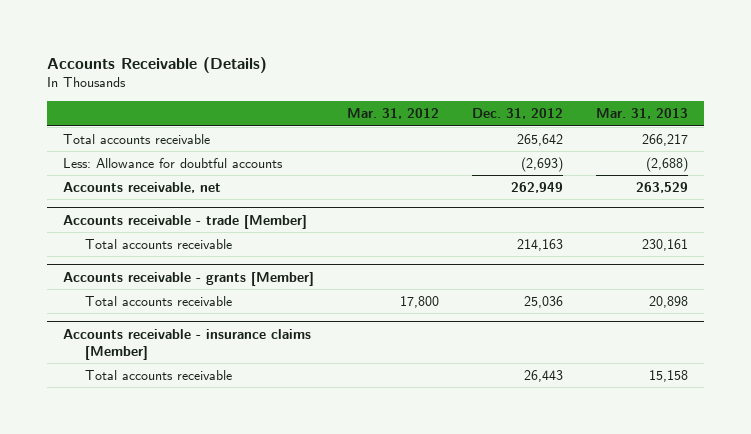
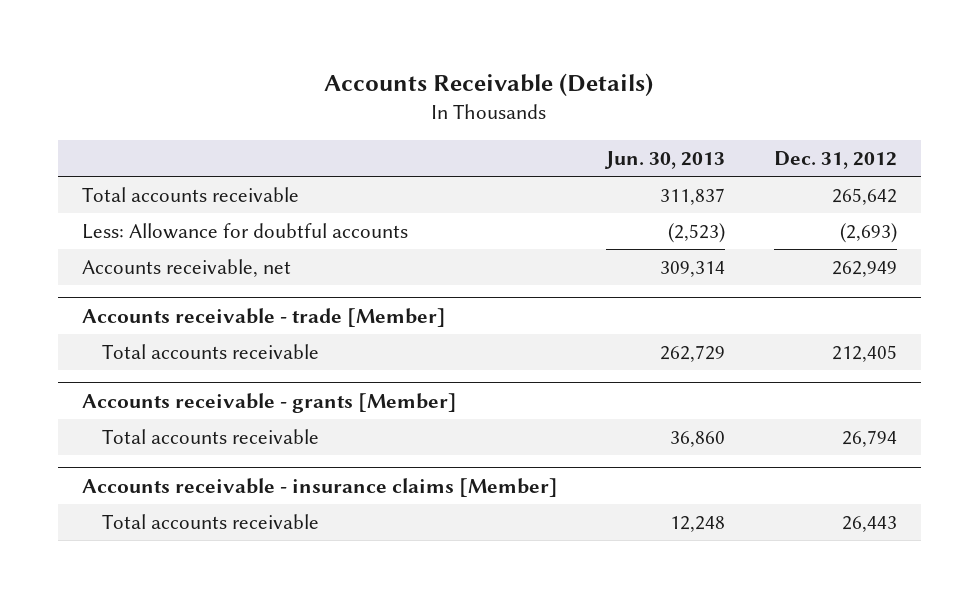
- | Mar. 31, 2012 | Dec. 31, 2012 | Mar. 31, 2013
+ | Jun. 30, 2013 | Dec. 31, 2012
@ Accounts receivable - trade [Member]
- Total accounts receivable | | 214,163 | 230,161
+ Total accounts receivable | 262,729 | 212,405
@ Accounts receivable - grants [Member]
- Total accounts receivable | 17,800 | 25,036 | 20,898
+ Total accounts receivable | 36,860 | 26,794

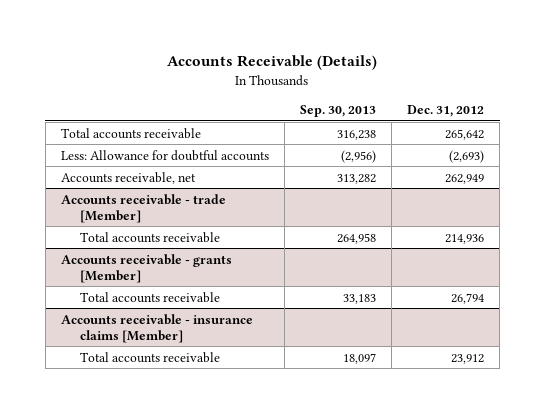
- | Jun. 30, 2013 | Dec. 31, 2012
+ | Sep. 30, 2013 | Dec. 31, 2012
@ Accounts receivable - trade [Member]
- Total accounts receivable | 262,729 | 212,405
+ Total accounts receivable | 264,958 | 214,936
@ Accounts receivable - insurance claims [Member]
- Total accounts receivable | 12,248 | 26,443
+ Total accounts receivable | 18,097 | 23,912

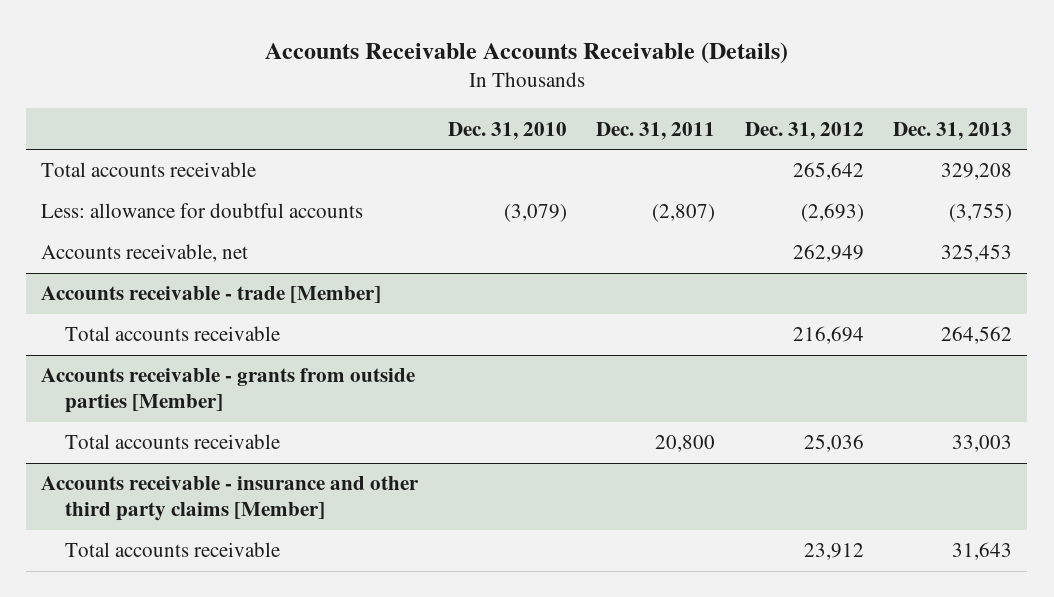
- Accounts Receivable (Details)
+ Accounts Receivable Accounts Receivable (Details)
- | Sep. 30, 2013 | Dec. 31, 2012
+ | Dec. 31, 2010 | Dec. 31, 2011 | Dec. 31, 2012 | Dec. 31, 2013
- Less: Allowance for doubtful accounts | (2,956) | (2,693)
+ Less: allowance for doubtful accounts | (3,079) | (2,807) | (2,693) | (3,755)
@ Accounts receivable - trade [Member]
- Total accounts receivable | 264,958 | 214,936
- Accounts receivable - grants [Member]
- Total accounts receivable | 33,183 | 26,794
- Accounts receivable - insurance claims [Member]
@ Accounts receivable - trade [Member]
+ Total accounts receivable | | | 216,694 | 264,562
+ Accounts receivable - grants from outside parties [Member]
+ Total accounts receivable | | 20,800 | 25,036 | 33,003
+ Accounts receivable - insurance and other third party claims [Member]

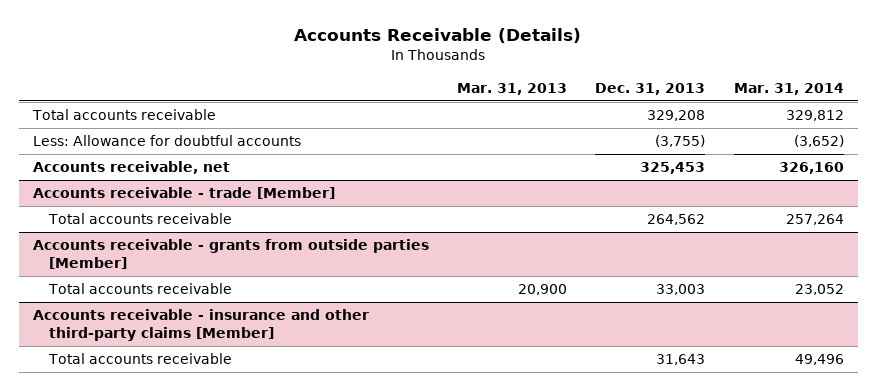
- Accounts Receivable Accounts Receivable (Details)
+ Accounts Receivable (Details)
- | Dec. 31, 2010 | Dec. 31, 2011 | Dec. 31, 2012 | Dec. 31, 2013
+ | Mar. 31, 2013 | Dec. 31, 2013 | Mar. 31, 2014
- Less: allowance for doubtful accounts | (3,079) | (2,807) | (2,693) | (3,755)
+ Less: Allowance for doubtful accounts | | (3,755) | (3,652)
- Accounts receivable - insurance and other third party claims [Member]
+ Accounts receivable - insurance and other third-party claims [Member]

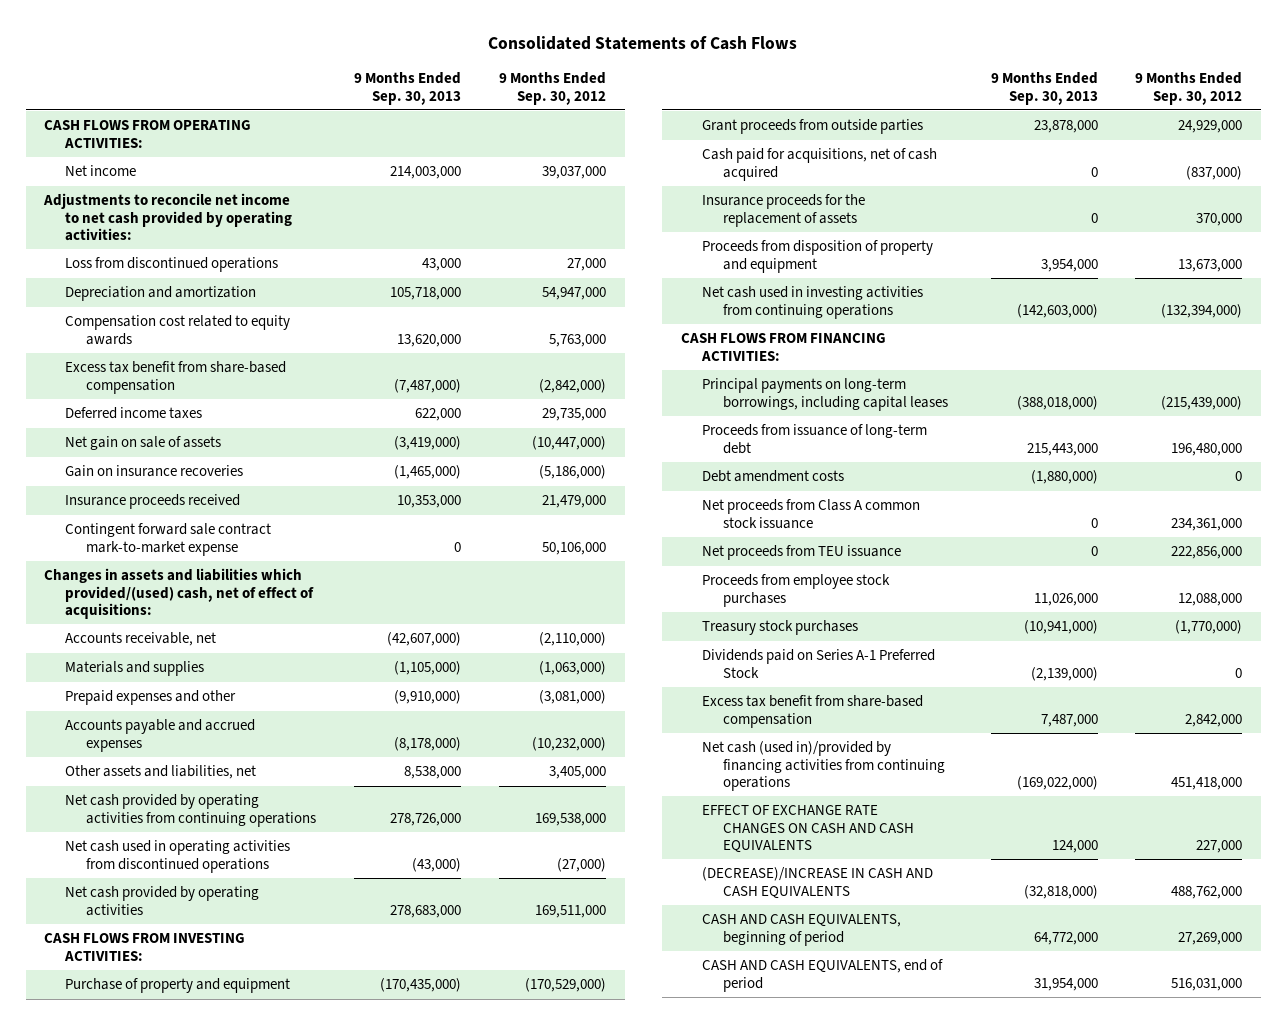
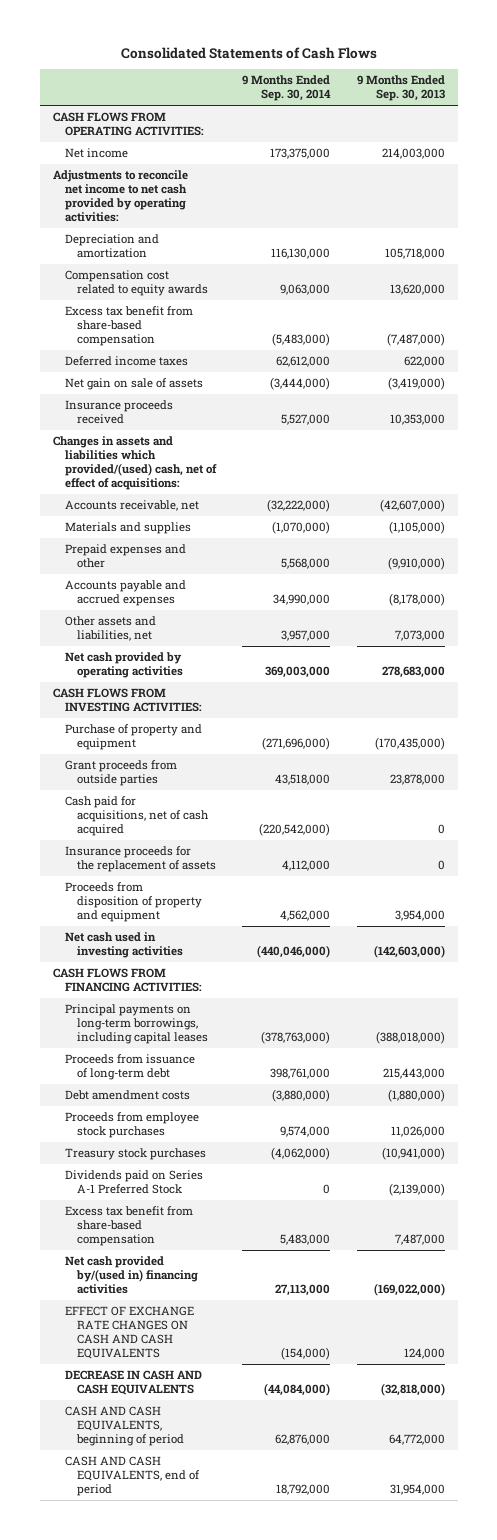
- | 9 Months Ended Sep. 30, 2013 | 9 Months Ended Sep. 30, 2012
+ | 9 Months Ended Sep. 30, 2014 | 9 Months Ended Sep. 30, 2013
- Loss from discontinued operations | 43,000 | 27,000
- Gain on insurance recoveries | (1,465,000) | (5,186,000)
- Contingent forward sale contract mark-to-market expense | 0 | 50,106,000
- Other assets and liabilities, net | 8,538,000 | 3,405,000
- Net cash provided by operating activities from continuing operations | 278,726,000 | 169,538,000
- Net cash used in operating activities from discontinued operations | (43,000) | (27,000)
+ Other assets and liabilities, net | 3,957,000 | 7,073,000
- Net cash used in investing activities from continuing operations | (142,603,000) | (132,394,000)
+ Net cash used in investing activities | (440,046,000) | (142,603,000)
- Net proceeds from Class A common stock issuance | 0 | 234,361,000
- Net proceeds from TEU issuance | 0 | 222,856,000
- Net cash (used in)/provided by financing activities from continuing operations | (169,022,000) | 451,418,000
+ Net cash provided by/(used in) financing activities | 27,113,000 | (169,022,000)
- (DECREASE)/INCREASE IN CASH AND CASH EQUIVALENTS | (32,818,000) | 488,762,000
+ DECREASE IN CASH AND CASH EQUIVALENTS | (44,084,000) | (32,818,000)

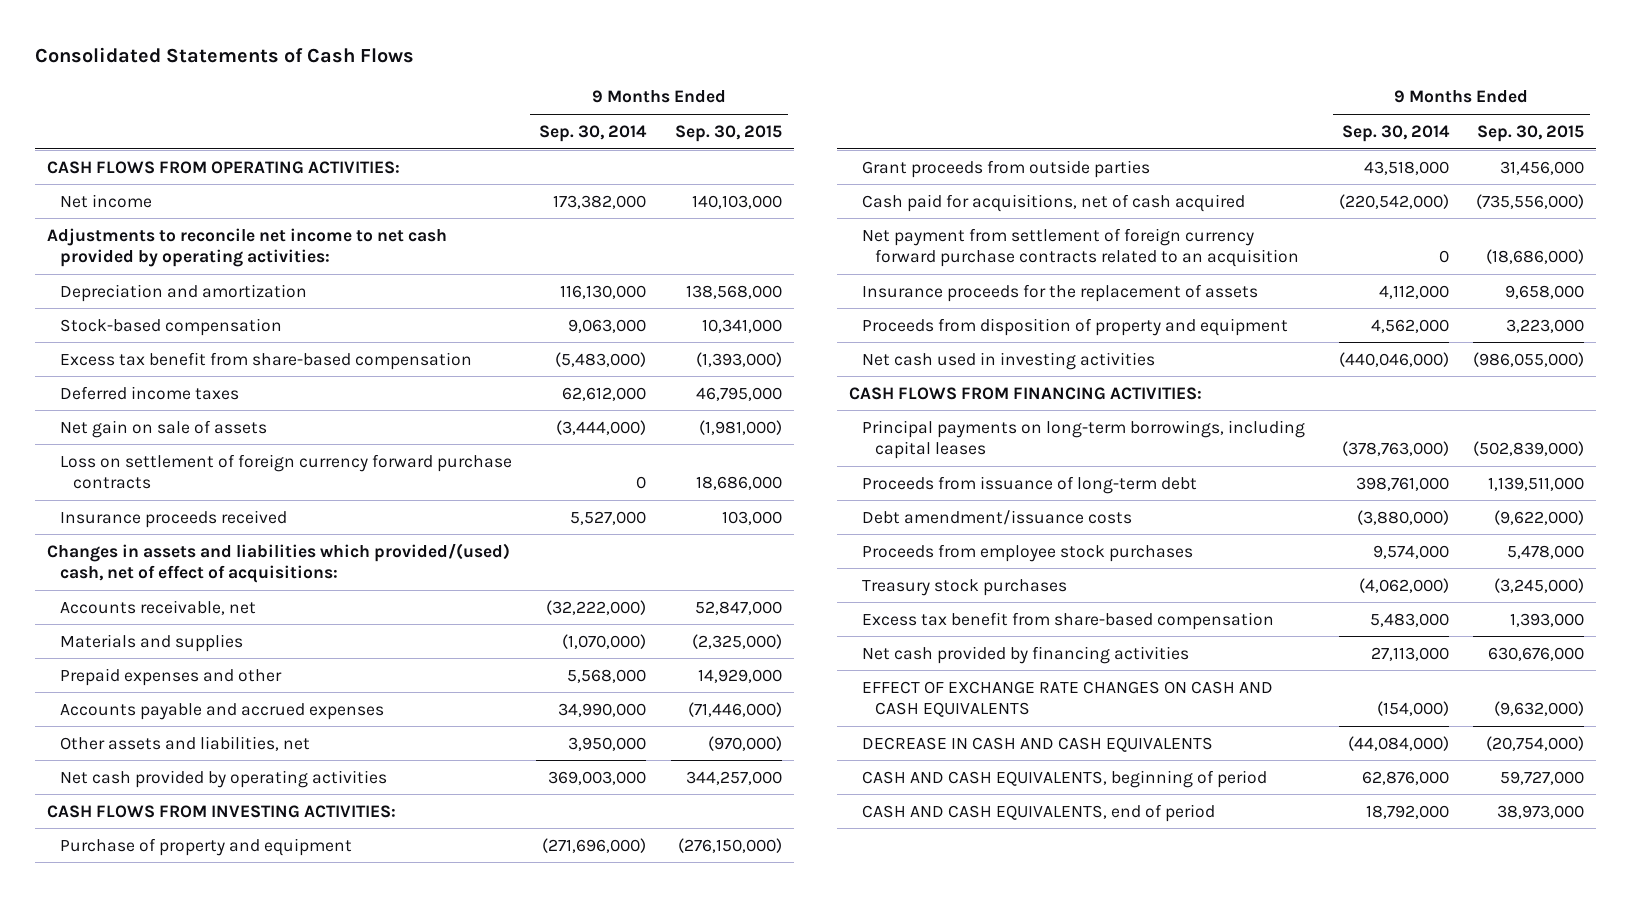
- | 9 Months Ended Sep. 30, 2014 | 9 Months Ended Sep. 30, 2013
+ | 9 Months Ended Sep. 30, 2014 | 9 Months Ended Sep. 30, 2015
- Net income | 173,375,000 | 214,003,000
+ Net income | 173,382,000 | 140,103,000
- Compensation cost related to equity awards | 9,063,000 | 13,620,000
+ Stock-based compensation | 9,063,000 | 10,341,000
+ Loss on settlement of foreign currency forward purchase contracts | 0 | 18,686,000
- Other assets and liabilities, net | 3,957,000 | 7,073,000
+ Other assets and liabilities, net | 3,950,000 | (970,000)
+ Net payment from settlement of foreign currency forward purchase contracts related to an acquisition | 0 | (18,686,000)
- Debt amendment costs | (3,880,000) | (1,880,000)
+ Debt amendment/issuance costs | (3,880,000) | (9,622,000)
- Dividends paid on Series A-1 Preferred Stock | 0 | (2,139,000)
- Net cash provided by/(used in) financing activities | 27,113,000 | (169,022,000)
+ Net cash provided by financing activities | 27,113,000 | 630,676,000

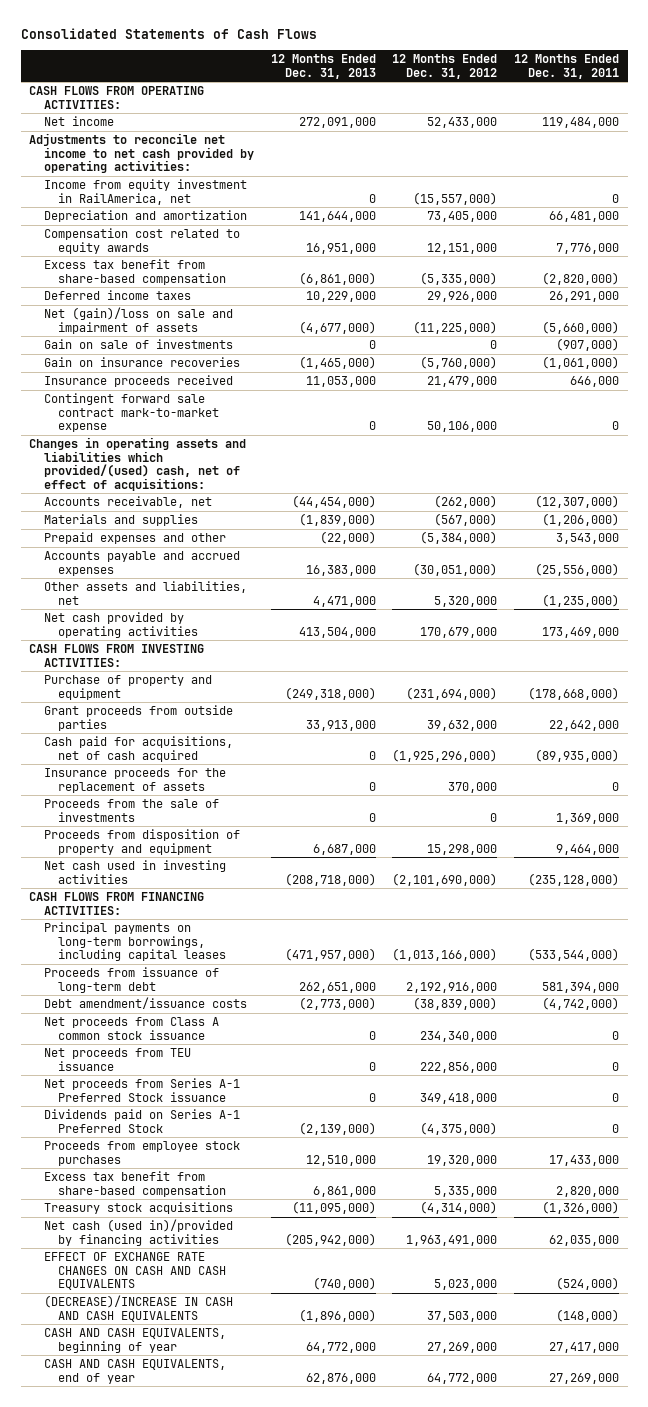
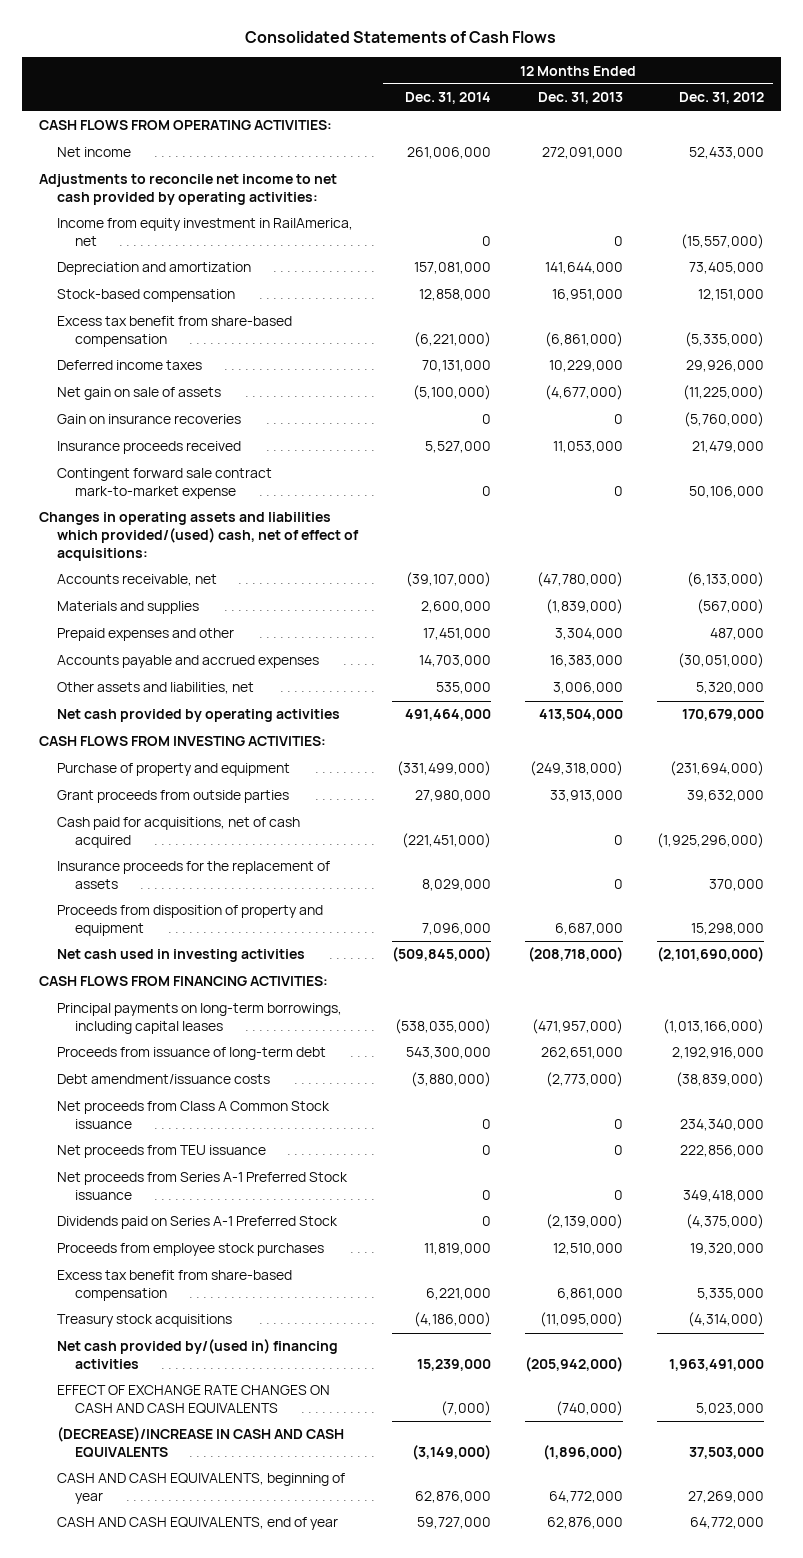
- | 12 Months Ended Dec. 31, 2013 | 12 Months Ended Dec. 31, 2012 | 12 Months Ended Dec. 31, 2011
+ | 12 Months Ended Dec. 31, 2014 | 12 Months Ended Dec. 31, 2013 | 12 Months Ended Dec. 31, 2012
- Compensation cost related to equity awards | 16,951,000 | 12,151,000 | 7,776,000
+ Stock-based compensation | 12,858,000 | 16,951,000 | 12,151,000
- Net (gain)/loss on sale and impairment of assets | (4,677,000) | (11,225,000) | (5,660,000)
- Gain on sale of investments | 0 | 0 | (907,000)
- Gain on insurance recoveries | (1,465,000) | (5,760,000) | (1,061,000)
+ Net gain on sale of assets | (5,100,000) | (4,677,000) | (11,225,000)
+ Gain on insurance recoveries | 0 | 0 | (5,760,000)
- Accounts receivable, net | (44,454,000) | (262,000) | (12,307,000)
+ Accounts receivable, net | (39,107,000) | (47,780,000) | (6,133,000)
- Prepaid expenses and other | (22,000) | (5,384,000) | 3,543,000
+ Prepaid expenses and other | 17,451,000 | 3,304,000 | 487,000
- Other assets and liabilities, net | 4,471,000 | 5,320,000 | (1,235,000)
+ Other assets and liabilities, net | 535,000 | 3,006,000 | 5,320,000
- Proceeds from the sale of investments | 0 | 0 | 1,369,000
- Net proceeds from Class A common stock issuance | 0 | 234,340,000 | 0
+ Net proceeds from Class A Common Stock issuance | 0 | 0 | 234,340,000
- Net cash (used in)/provided by financing activities | (205,942,000) | 1,963,491,000 | 62,035,000
+ Net cash provided by/(used in) financing activities | 15,239,000 | (205,942,000) | 1,963,491,000

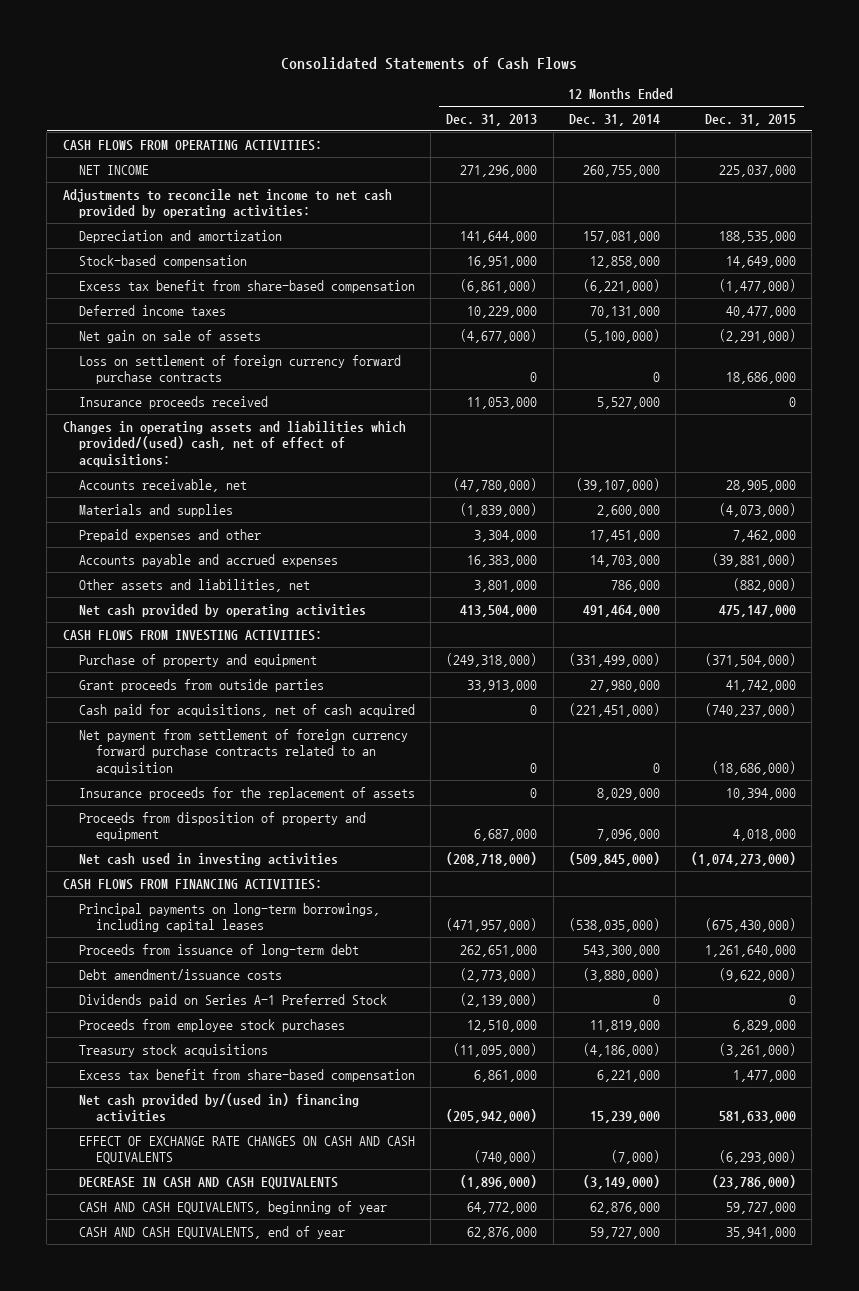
- | 12 Months Ended Dec. 31, 2014 | 12 Months Ended Dec. 31, 2013 | 12 Months Ended Dec. 31, 2012
+ | 12 Months Ended Dec. 31, 2013 | 12 Months Ended Dec. 31, 2014 | 12 Months Ended Dec. 31, 2015
- Net income | 261,006,000 | 272,091,000 | 52,433,000
+ NET INCOME | 271,296,000 | 260,755,000 | 225,037,000
- Income from equity investment in RailAmerica, net | 0 | 0 | (15,557,000)
- Gain on insurance recoveries | 0 | 0 | (5,760,000)
+ Loss on settlement of foreign currency forward purchase contracts | 0 | 0 | 18,686,000
- Contingent forward sale contract mark-to-market expense | 0 | 0 | 50,106,000
- Other assets and liabilities, net | 535,000 | 3,006,000 | 5,320,000
+ Other assets and liabilities, net | 3,801,000 | 786,000 | (882,000)
+ Net payment from settlement of foreign currency forward purchase contracts related to an acquisition | 0 | 0 | (18,686,000)
- Net proceeds from Class A Common Stock issuance | 0 | 0 | 234,340,000
- Net proceeds from TEU issuance | 0 | 0 | 222,856,000
- Net proceeds from Series A-1 Preferred Stock issuance | 0 | 0 | 349,418,000
moved down: Excess tax benefit from share-based compensation | 6,861,000 | 6,221,000 | 1,477,000
- (DECREASE)/INCREASE IN CASH AND CASH EQUIVALENTS | (3,149,000) | (1,896,000) | 37,503,000
+ DECREASE IN CASH AND CASH EQUIVALENTS | (1,896,000) | (3,149,000) | (23,786,000)

